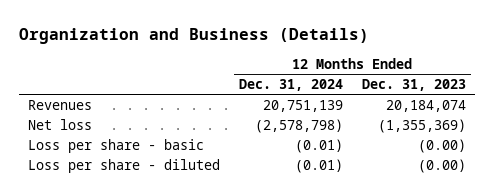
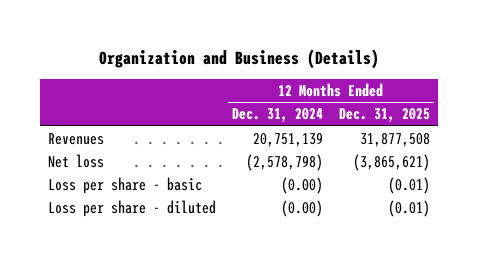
- | 12 Months Ended Dec. 31, 2024 | 12 Months Ended Dec. 31, 2023
+ | 12 Months Ended Dec. 31, 2024 | 12 Months Ended Dec. 31, 2025
- Loss per share - basic | (0.01) | (0.00)
- Loss per share - diluted | (0.01) | (0.00)
+ Loss per share - basic | (0.00) | (0.01)
+ Loss per share - diluted | (0.00) | (0.01)

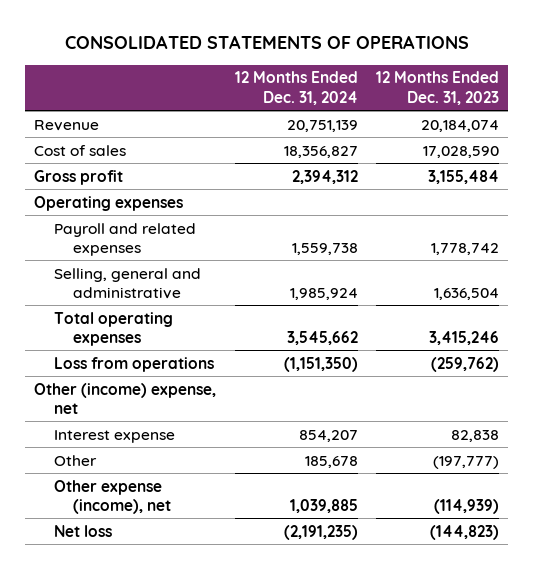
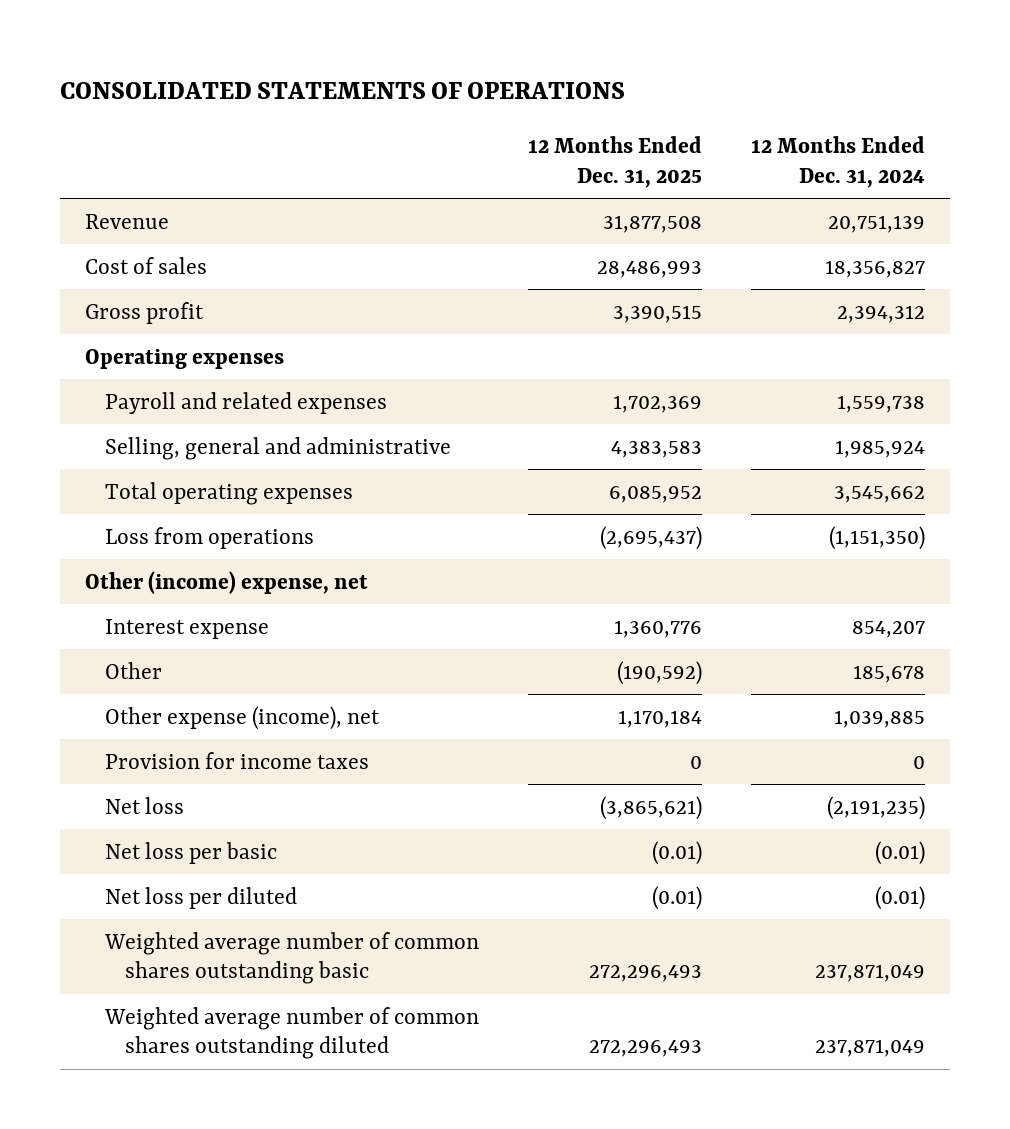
- | 12 Months Ended Dec. 31, 2024 | 12 Months Ended Dec. 31, 2023
+ | 12 Months Ended Dec. 31, 2025 | 12 Months Ended Dec. 31, 2024
+ Provision for income taxes | 0 | 0
+ Net loss per basic | (0.01) | (0.01)
+ Net loss per diluted | (0.01) | (0.01)
+ Weighted average number of common shares outstanding basic | 272,296,493 | 237,871,049
+ Weighted average number of common shares outstanding diluted | 272,296,493 | 237,871,049

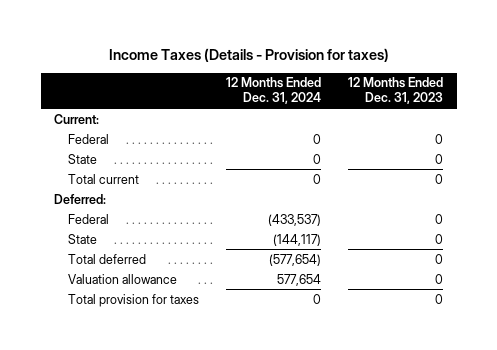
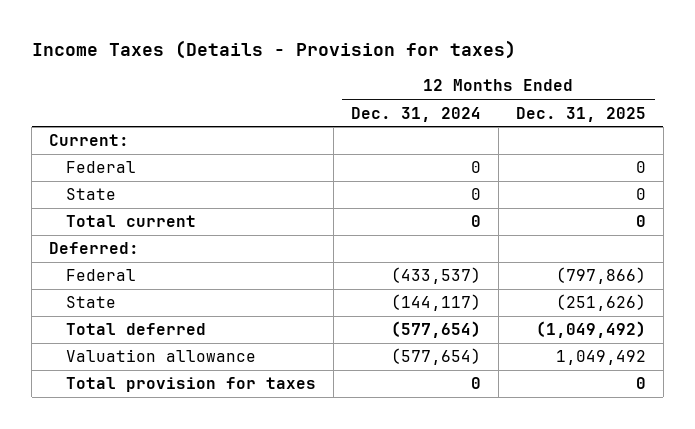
- | 12 Months Ended Dec. 31, 2024 | 12 Months Ended Dec. 31, 2023
+ | 12 Months Ended Dec. 31, 2024 | 12 Months Ended Dec. 31, 2025
- Valuation allowance | 577,654 | 0
+ Valuation allowance | (577,654) | 1,049,492

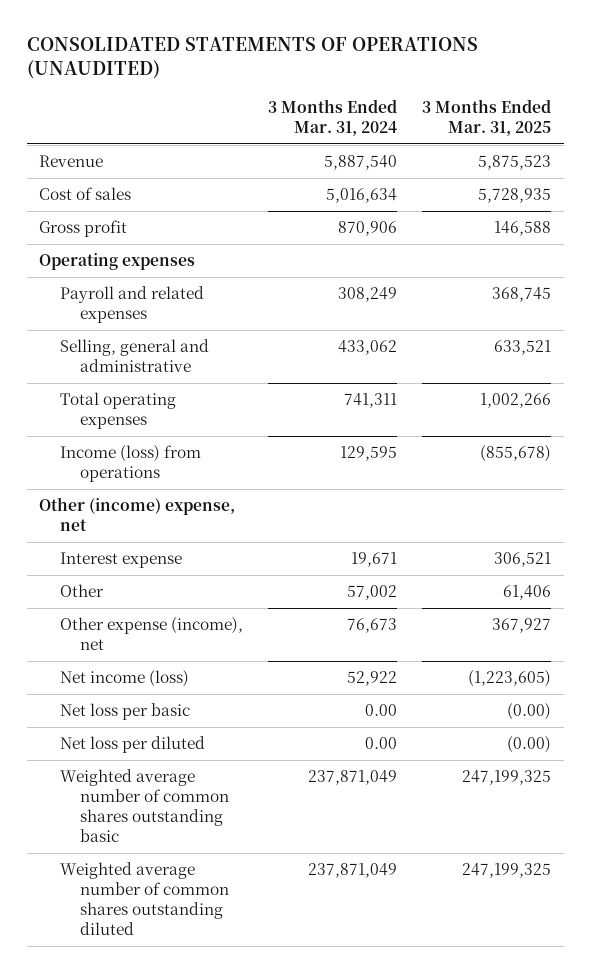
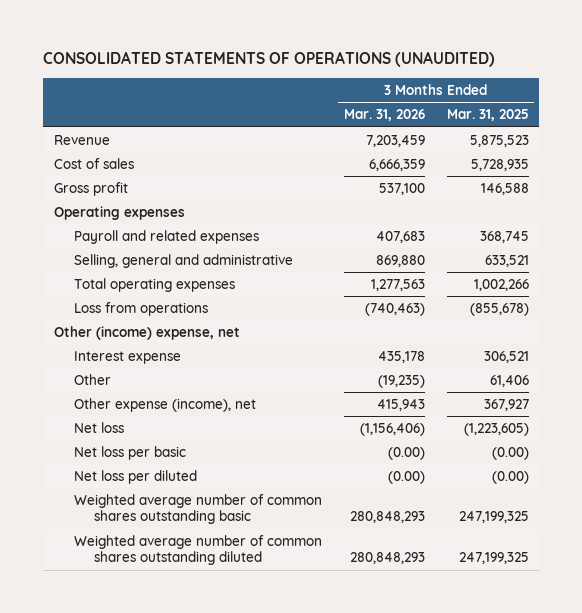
- | 3 Months Ended Mar. 31, 2024 | 3 Months Ended Mar. 31, 2025
+ | 3 Months Ended Mar. 31, 2026 | 3 Months Ended Mar. 31, 2025
- Income (loss) from operations | 129,595 | (855,678)
+ Loss from operations | (740,463) | (855,678)
- Net income (loss) | 52,922 | (1,223,605)
+ Net loss | (1,156,406) | (1,223,605)

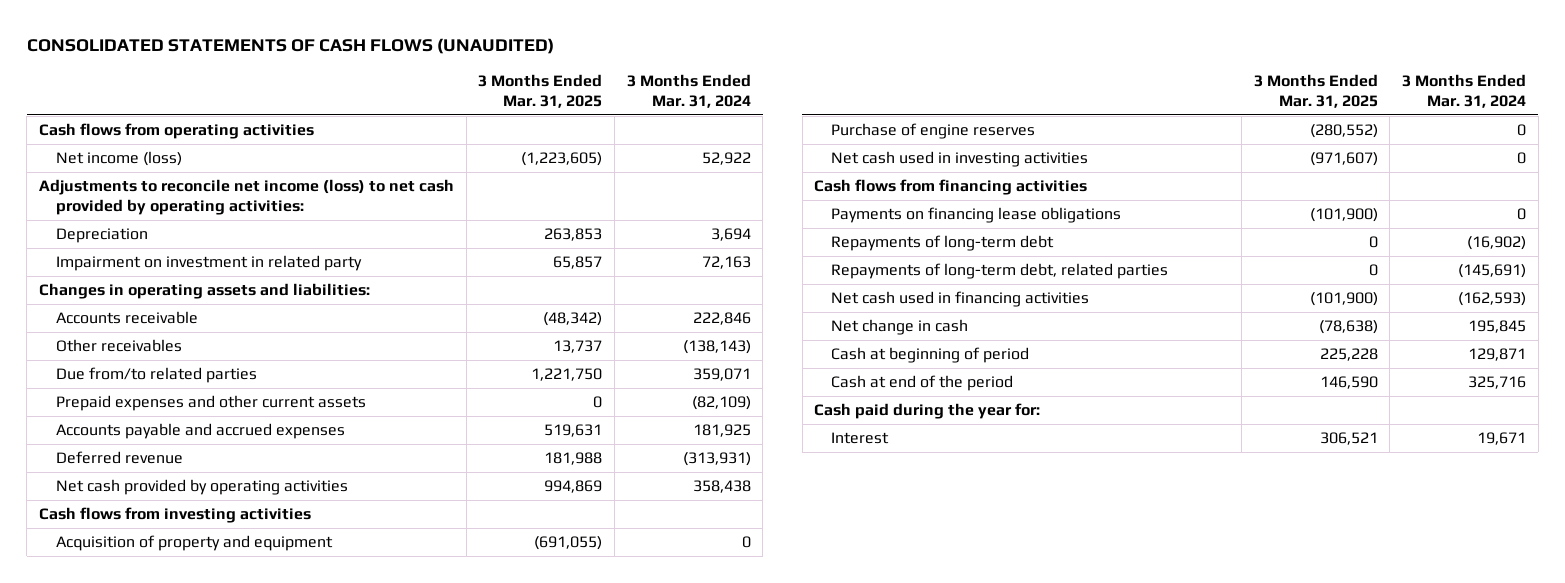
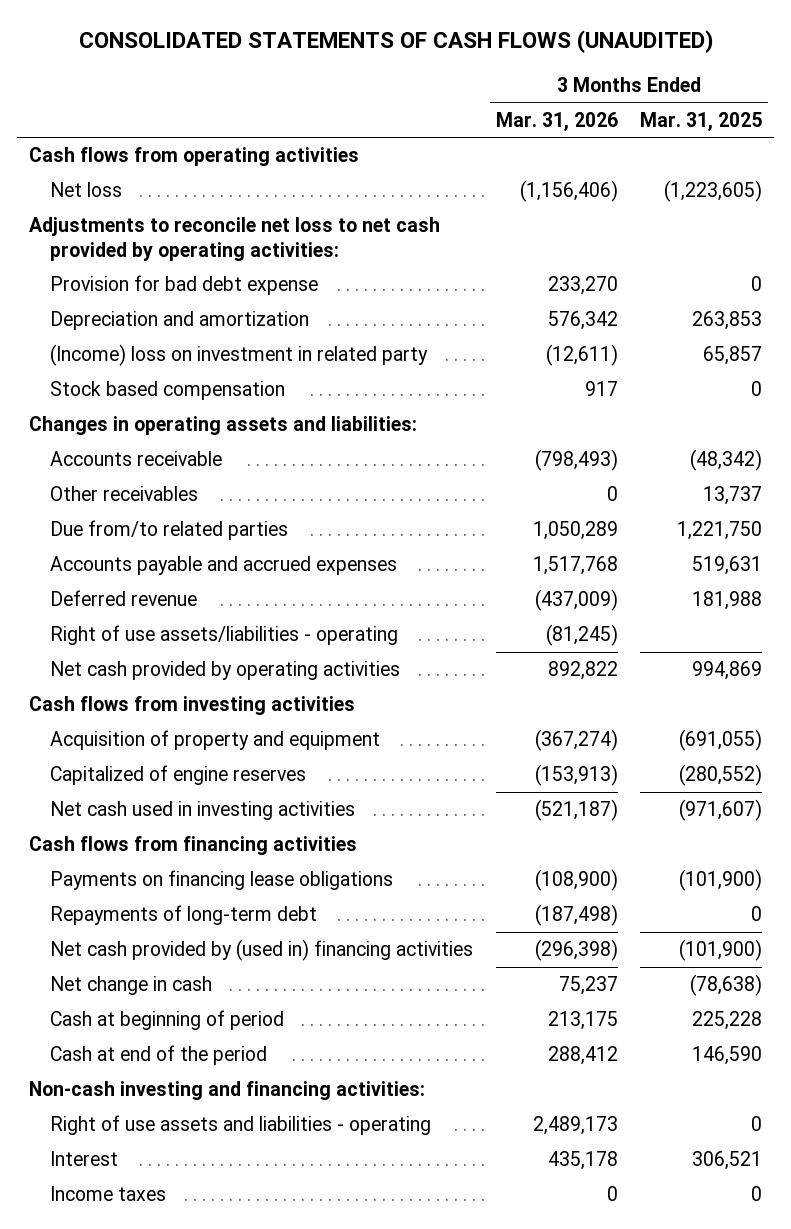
- | 3 Months Ended Mar. 31, 2025 | 3 Months Ended Mar. 31, 2024
+ | 3 Months Ended Mar. 31, 2026 | 3 Months Ended Mar. 31, 2025
- Net income (loss) | (1,223,605) | 52,922
- Adjustments to reconcile net income (loss) to net cash provided by operating activities:
- Depreciation | 263,853 | 3,694
- Impairment on investment in related party | 65,857 | 72,163
+ Net loss | (1,156,406) | (1,223,605)
+ Adjustments to reconcile net loss to net cash provided by operating activities:
+ Provision for bad debt expense | 233,270 | 0
+ Depreciation and amortization | 576,342 | 263,853
+ (Income) loss on investment in related party | (12,611) | 65,857
+ Stock based compensation | 917 | 0
- Prepaid expenses and other current assets | 0 | (82,109)
+ Right of use assets/liabilities - operating | (81,245) |
- Purchase of engine reserves | (280,552) | 0
+ Capitalized of engine reserves | (153,913) | (280,552)
- Repayments of long-term debt, related parties | 0 | (145,691)
- Net cash used in financing activities | (101,900) | (162,593)
+ Net cash provided by (used in) financing activities | (296,398) | (101,900)
- Cash paid during the year for:
+ Non-cash investing and financing activities:
+ Right of use assets and liabilities - operating | 2,489,173 | 0
+ Income taxes | 0 | 0

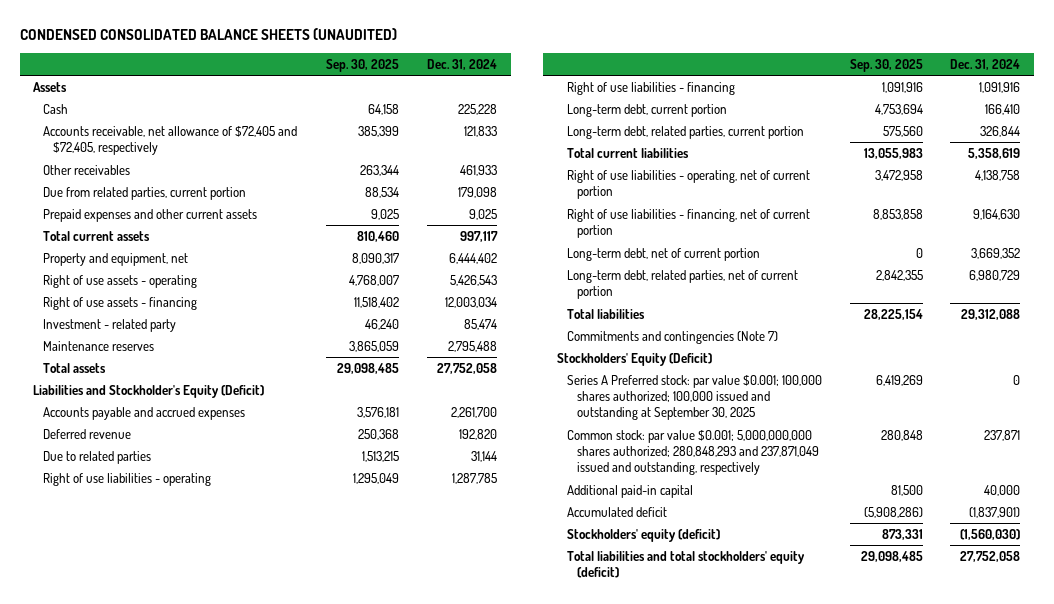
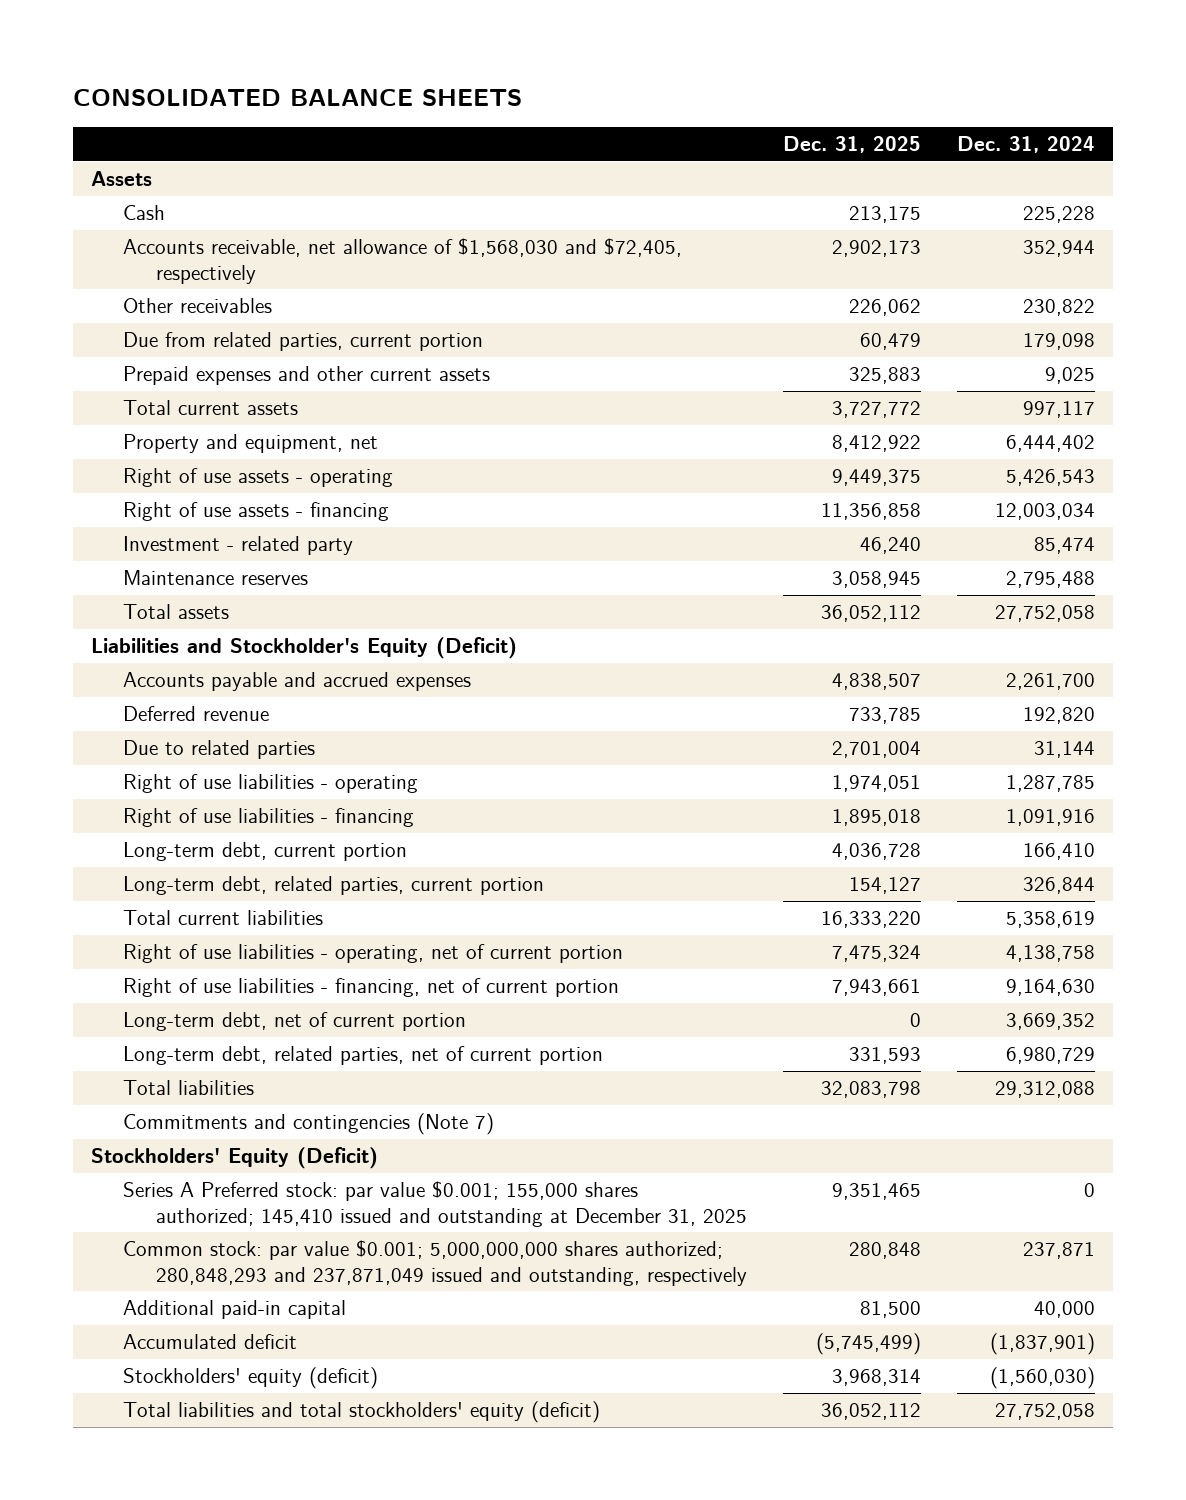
- CONDENSED CONSOLIDATED BALANCE SHEETS (UNAUDITED)
+ CONSOLIDATED BALANCE SHEETS
- | Sep. 30, 2025 | Dec. 31, 2024
+ | Dec. 31, 2025 | Dec. 31, 2024
- Accounts receivable, net allowance of $72,405 and $72,405, respectively | 385,399 | 121,833
- Other receivables | 263,344 | 461,933
+ Accounts receivable, net allowance of $1,568,030 and $72,405, respectively | 2,902,173 | 352,944
+ Other receivables | 226,062 | 230,822
- Series A Preferred stock: par value $0.001; 100,000 shares authorized; 100,000 issued and outstanding at September 30, 2025 | 6,419,269 | 0
+ Series A Preferred stock: par value $0.001; 155,000 shares authorized; 145,410 issued and outstanding at December 31, 2025 | 9,351,465 | 0

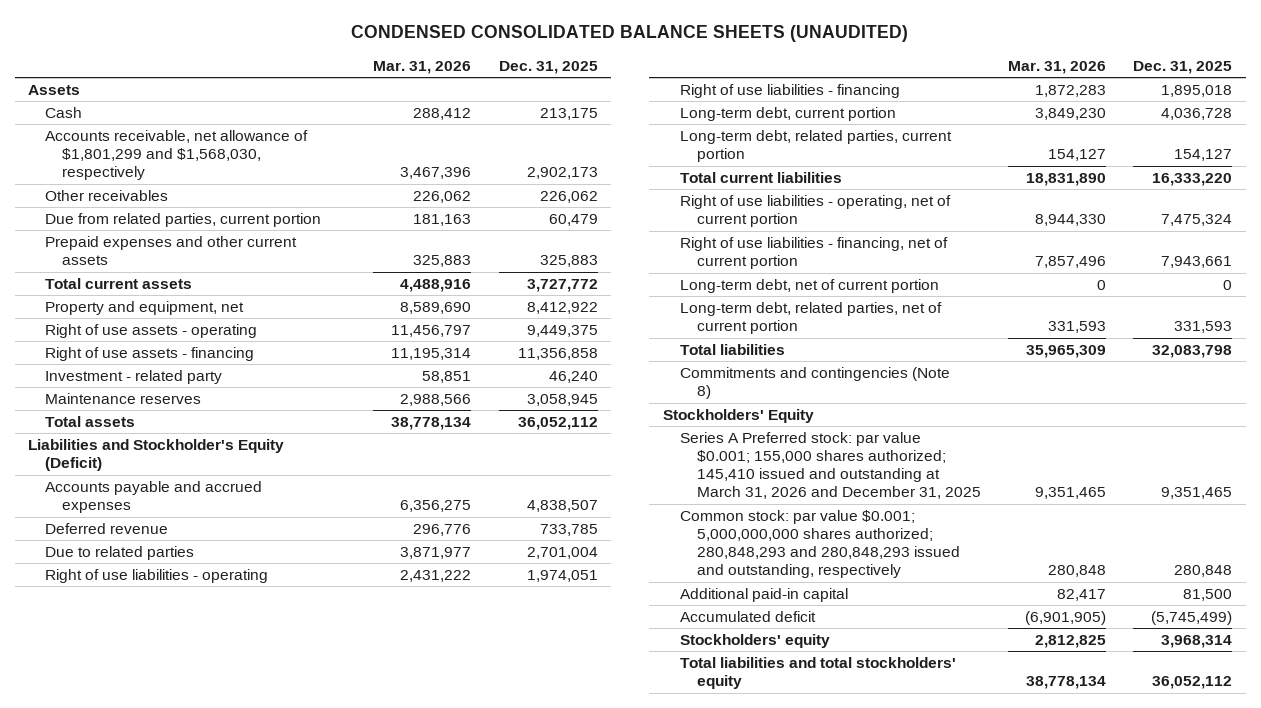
- CONSOLIDATED BALANCE SHEETS
+ CONDENSED CONSOLIDATED BALANCE SHEETS (UNAUDITED)
- | Dec. 31, 2025 | Dec. 31, 2024
+ | Mar. 31, 2026 | Dec. 31, 2025
- Accounts receivable, net allowance of $1,568,030 and $72,405, respectively | 2,902,173 | 352,944
+ Accounts receivable, net allowance of $1,801,299 and $1,568,030, respectively | 3,467,396 | 2,902,173
- Commitments and contingencies (Note 7)
- Stockholders' Equity (Deficit)
- Series A Preferred stock: par value $0.001; 155,000 shares authorized; 145,410 issued and outstanding at December 31, 2025 | 9,351,465 | 0
- Common stock: par value $0.001; 5,000,000,000 shares authorized; 280,848,293 and 237,871,049 issued and outstanding, respectively | 280,848 | 237,871
+ Commitments and contingencies (Note 8)
+ Stockholders' Equity
+ Series A Preferred stock: par value $0.001; 155,000 shares authorized; 145,410 issued and outstanding at March 31, 2026 and December 31, 2025 | 9,351,465 | 9,351,465
+ Common stock: par value $0.001; 5,000,000,000 shares authorized; 280,848,293 and 280,848,293 issued and outstanding, respectively | 280,848 | 280,848
- Stockholders' equity (deficit) | 3,968,314 | (1,560,030)
- Total liabilities and total stockholders' equity (deficit) | 36,052,112 | 27,752,058
+ Stockholders' equity | 2,812,825 | 3,968,314
+ Total liabilities and total stockholders' equity | 38,778,134 | 36,052,112

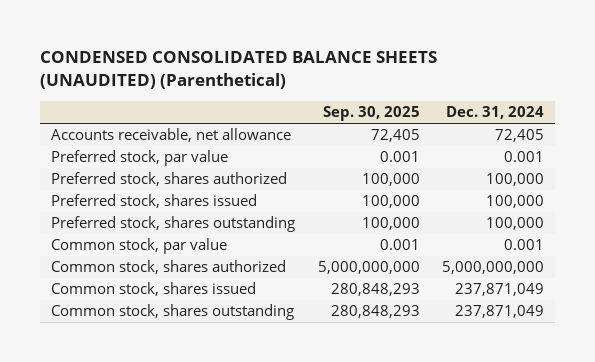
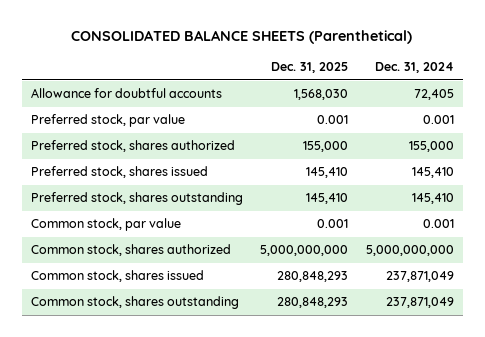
- CONDENSED CONSOLIDATED BALANCE SHEETS (UNAUDITED) (Parenthetical)
+ CONSOLIDATED BALANCE SHEETS (Parenthetical)
- | Sep. 30, 2025 | Dec. 31, 2024
+ | Dec. 31, 2025 | Dec. 31, 2024
- Accounts receivable, net allowance | 72,405 | 72,405
+ Allowance for doubtful accounts | 1,568,030 | 72,405
- Preferred stock, shares authorized | 100,000 | 100,000
- Preferred stock, shares issued | 100,000 | 100,000
- Preferred stock, shares outstanding | 100,000 | 100,000
+ Preferred stock, shares authorized | 155,000 | 155,000
+ Preferred stock, shares issued | 145,410 | 145,410
+ Preferred stock, shares outstanding | 145,410 | 145,410

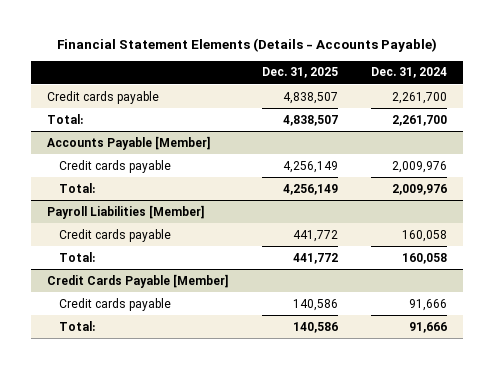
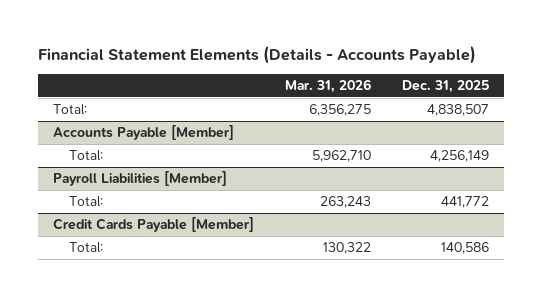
- | Dec. 31, 2025 | Dec. 31, 2024
+ | Mar. 31, 2026 | Dec. 31, 2025
- Credit cards payable | 4,838,507 | 2,261,700
@ Accounts Payable [Member]
- Credit cards payable | 4,256,149 | 2,009,976
@ Payroll Liabilities [Member]
- Credit cards payable | 441,772 | 160,058
@ Credit Cards Payable [Member]
- Credit cards payable | 140,586 | 91,666

